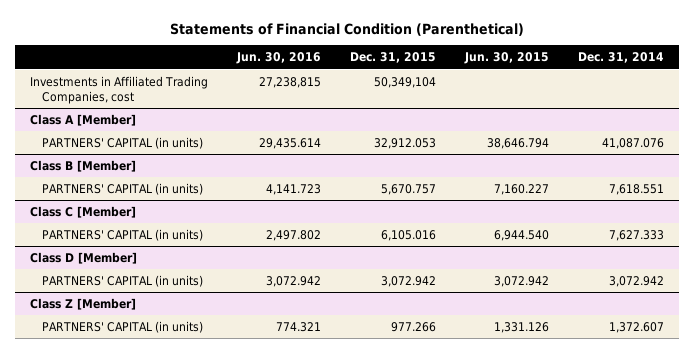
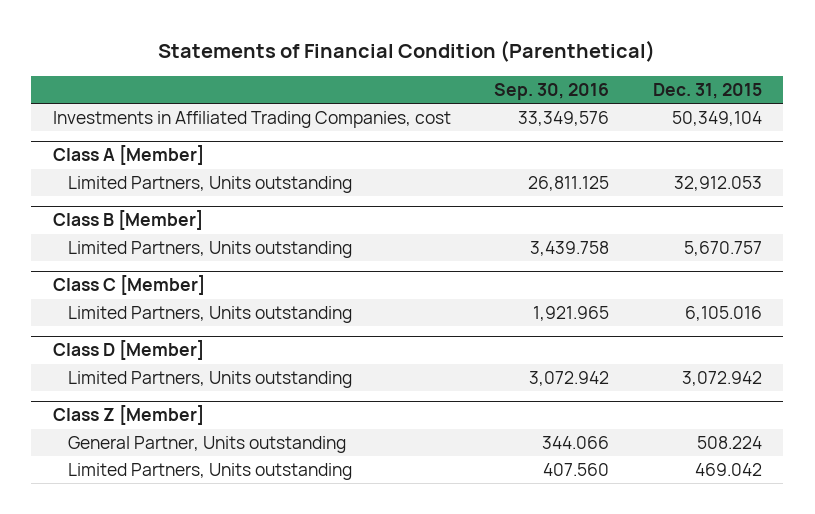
- | Jun. 30, 2016 | Dec. 31, 2015 | Jun. 30, 2015 | Dec. 31, 2014
+ | Sep. 30, 2016 | Dec. 31, 2015
@ Class A [Member]
- PARTNERS' CAPITAL (in units) | 29,435.614 | 32,912.053 | 38,646.794 | 41,087.076
+ Limited Partners, Units outstanding | 26,811.125 | 32,912.053
@ Class B [Member]
- PARTNERS' CAPITAL (in units) | 4,141.723 | 5,670.757 | 7,160.227 | 7,618.551
+ Limited Partners, Units outstanding | 3,439.758 | 5,670.757
@ Class C [Member]
- PARTNERS' CAPITAL (in units) | 2,497.802 | 6,105.016 | 6,944.540 | 7,627.333
+ Limited Partners, Units outstanding | 1,921.965 | 6,105.016
@ Class D [Member]
- PARTNERS' CAPITAL (in units) | 3,072.942 | 3,072.942 | 3,072.942 | 3,072.942
+ Limited Partners, Units outstanding | 3,072.942 | 3,072.942
@ Class Z [Member]
- PARTNERS' CAPITAL (in units) | 774.321 | 977.266 | 1,331.126 | 1,372.607
+ General Partner, Units outstanding | 344.066 | 508.224
+ Limited Partners, Units outstanding | 407.560 | 469.042

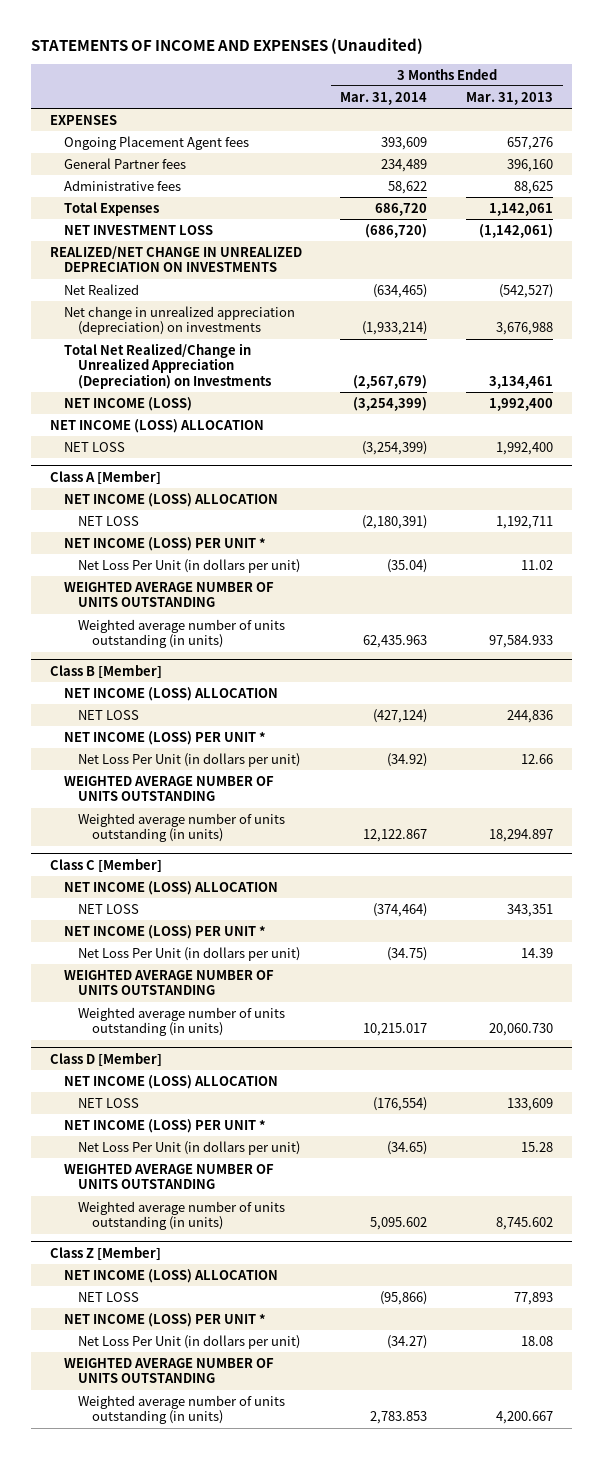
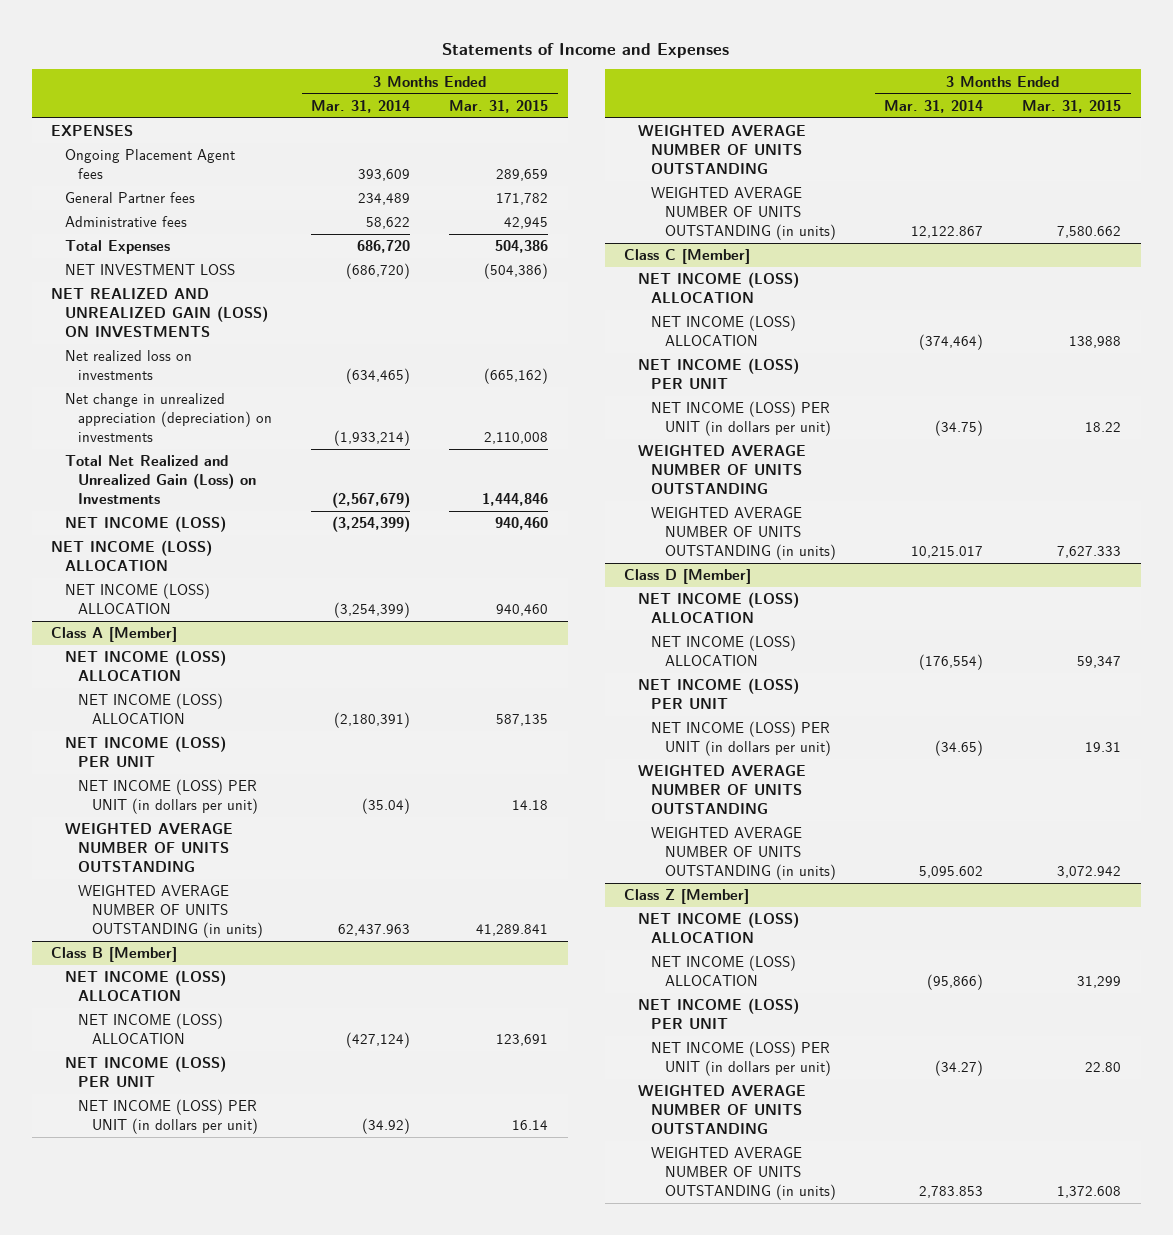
- STATEMENTS OF INCOME AND EXPENSES (Unaudited)
+ Statements of Income and Expenses
- | 3 Months Ended Mar. 31, 2014 | 3 Months Ended Mar. 31, 2013
+ | 3 Months Ended Mar. 31, 2014 | 3 Months Ended Mar. 31, 2015
- REALIZED/NET CHANGE IN UNREALIZED DEPRECIATION ON INVESTMENTS
- Net Realized | (634,465) | (542,527)
+ NET REALIZED AND UNREALIZED GAIN (LOSS) ON INVESTMENTS
+ Net realized loss on investments | (634,465) | (665,162)
- Total Net Realized/Change in Unrealized Appreciation (Depreciation) on Investments | (2,567,679) | 3,134,461
+ Total Net Realized and Unrealized Gain (Loss) on Investments | (2,567,679) | 1,444,846
- NET LOSS | (3,254,399) | 1,992,400
+ NET INCOME (LOSS) ALLOCATION | (3,254,399) | 940,460
@ Class A [Member]
- NET LOSS | (2,180,391) | 1,192,711
- NET INCOME (LOSS) PER UNIT *
- Net Loss Per Unit (in dollars per unit) | (35.04) | 11.02
+ NET INCOME (LOSS) ALLOCATION | (2,180,391) | 587,135
+ NET INCOME (LOSS) PER UNIT
+ NET INCOME (LOSS) PER UNIT (in dollars per unit) | (35.04) | 14.18
- Weighted average number of units outstanding (in units) | 62,435.963 | 97,584.933
+ WEIGHTED AVERAGE NUMBER OF UNITS OUTSTANDING (in units) | 62,437.963 | 41,289.841
@ Class B [Member]
- NET LOSS | (427,124) | 244,836
- NET INCOME (LOSS) PER UNIT *
- Net Loss Per Unit (in dollars per unit) | (34.92) | 12.66
+ NET INCOME (LOSS) ALLOCATION | (427,124) | 123,691
+ NET INCOME (LOSS) PER UNIT
+ NET INCOME (LOSS) PER UNIT (in dollars per unit) | (34.92) | 16.14
- Weighted average number of units outstanding (in units) | 12,122.867 | 18,294.897
+ WEIGHTED AVERAGE NUMBER OF UNITS OUTSTANDING (in units) | 12,122.867 | 7,580.662
@ Class C [Member]
- NET LOSS | (374,464) | 343,351
- NET INCOME (LOSS) PER UNIT *
- Net Loss Per Unit (in dollars per unit) | (34.75) | 14.39
+ NET INCOME (LOSS) ALLOCATION | (374,464) | 138,988
+ NET INCOME (LOSS) PER UNIT
+ NET INCOME (LOSS) PER UNIT (in dollars per unit) | (34.75) | 18.22
- Weighted average number of units outstanding (in units) | 10,215.017 | 20,060.730
+ WEIGHTED AVERAGE NUMBER OF UNITS OUTSTANDING (in units) | 10,215.017 | 7,627.333
@ Class D [Member]
- NET LOSS | (176,554) | 133,609
- NET INCOME (LOSS) PER UNIT *
- Net Loss Per Unit (in dollars per unit) | (34.65) | 15.28
+ NET INCOME (LOSS) ALLOCATION | (176,554) | 59,347
+ NET INCOME (LOSS) PER UNIT
+ NET INCOME (LOSS) PER UNIT (in dollars per unit) | (34.65) | 19.31
- Weighted average number of units outstanding (in units) | 5,095.602 | 8,745.602
+ WEIGHTED AVERAGE NUMBER OF UNITS OUTSTANDING (in units) | 5,095.602 | 3,072.942
@ Class Z [Member]
- NET LOSS | (95,866) | 77,893
- NET INCOME (LOSS) PER UNIT *
- Net Loss Per Unit (in dollars per unit) | (34.27) | 18.08
+ NET INCOME (LOSS) ALLOCATION | (95,866) | 31,299
+ NET INCOME (LOSS) PER UNIT
+ NET INCOME (LOSS) PER UNIT (in dollars per unit) | (34.27) | 22.80
- Weighted average number of units outstanding (in units) | 2,783.853 | 4,200.667
+ WEIGHTED AVERAGE NUMBER OF UNITS OUTSTANDING (in units) | 2,783.853 | 1,372.608

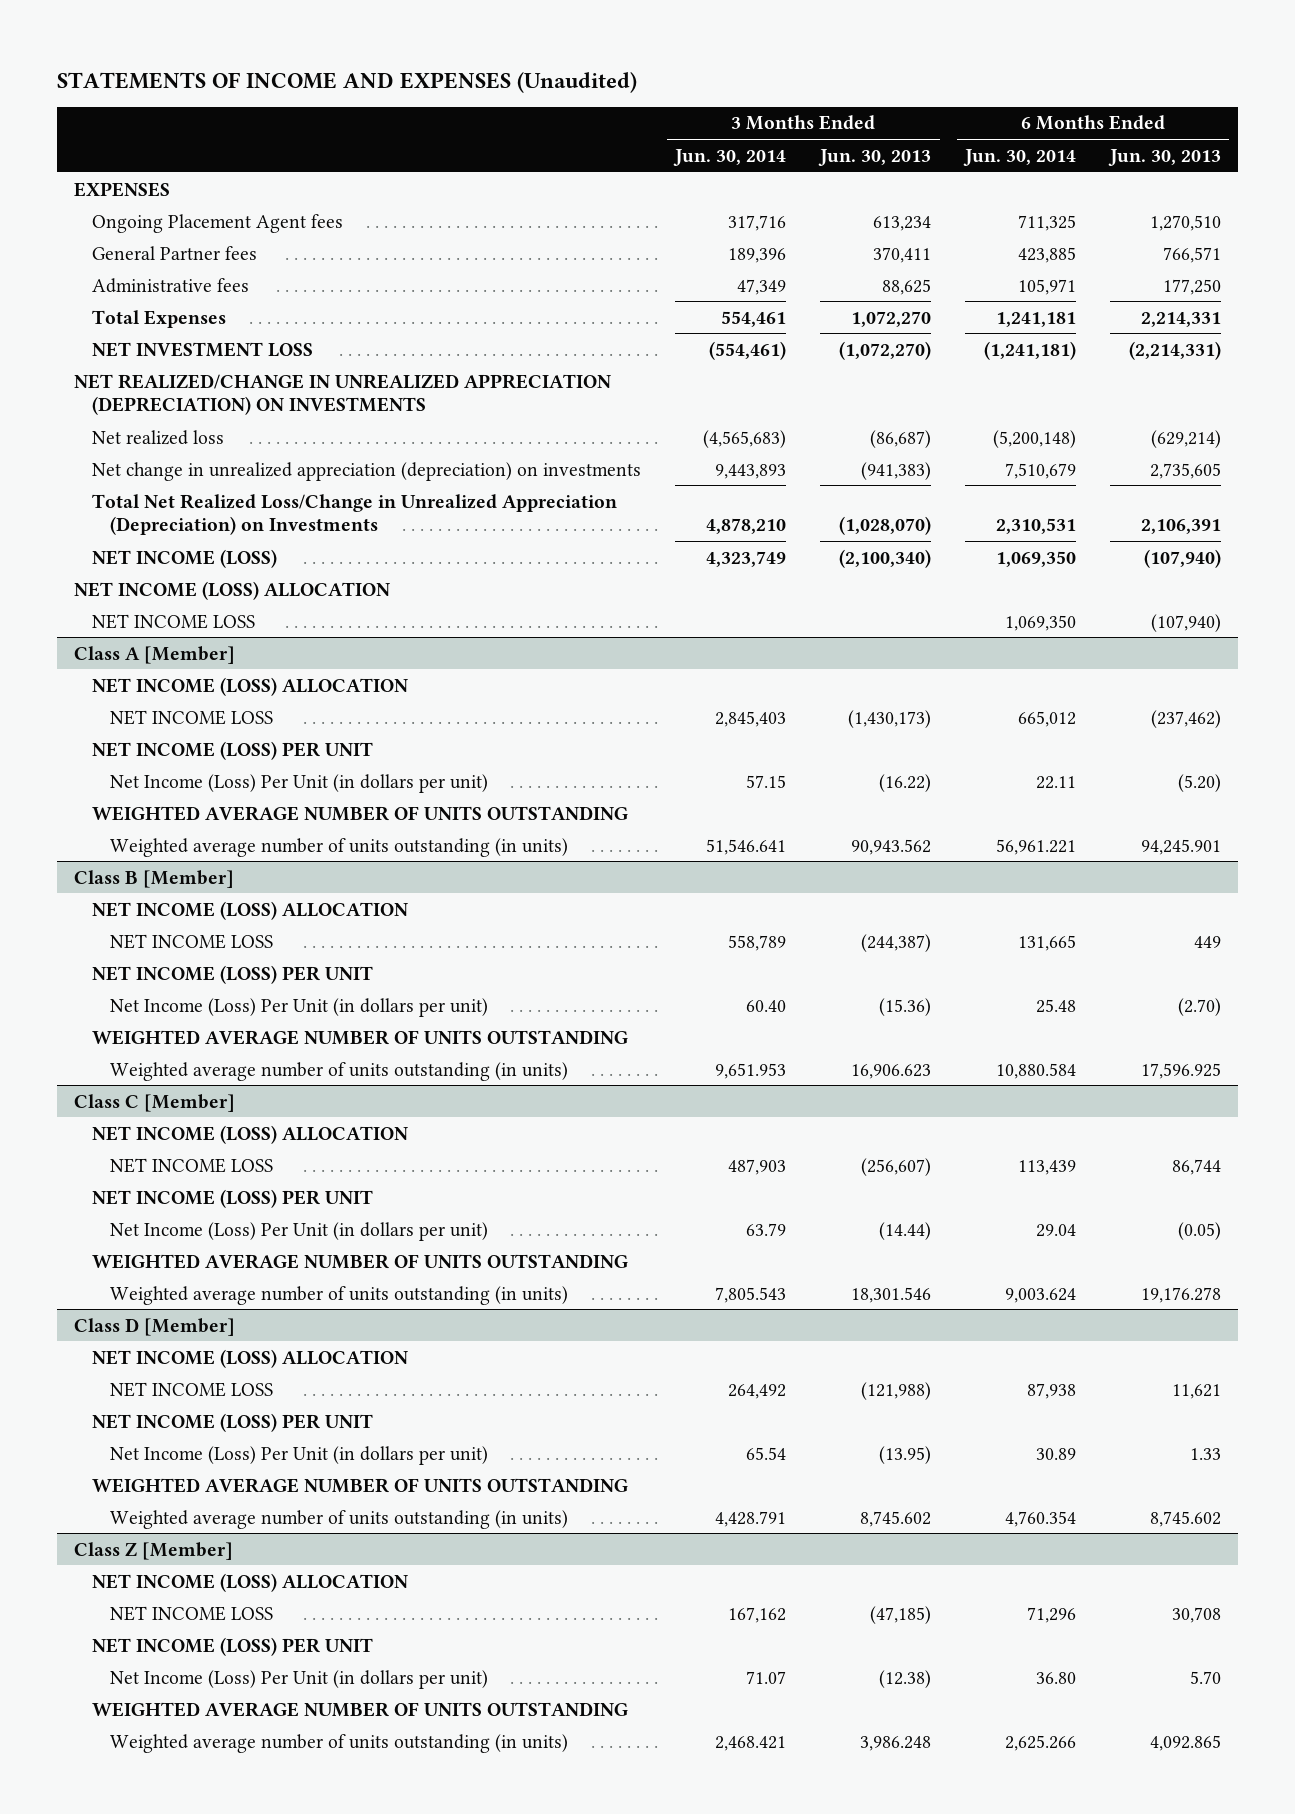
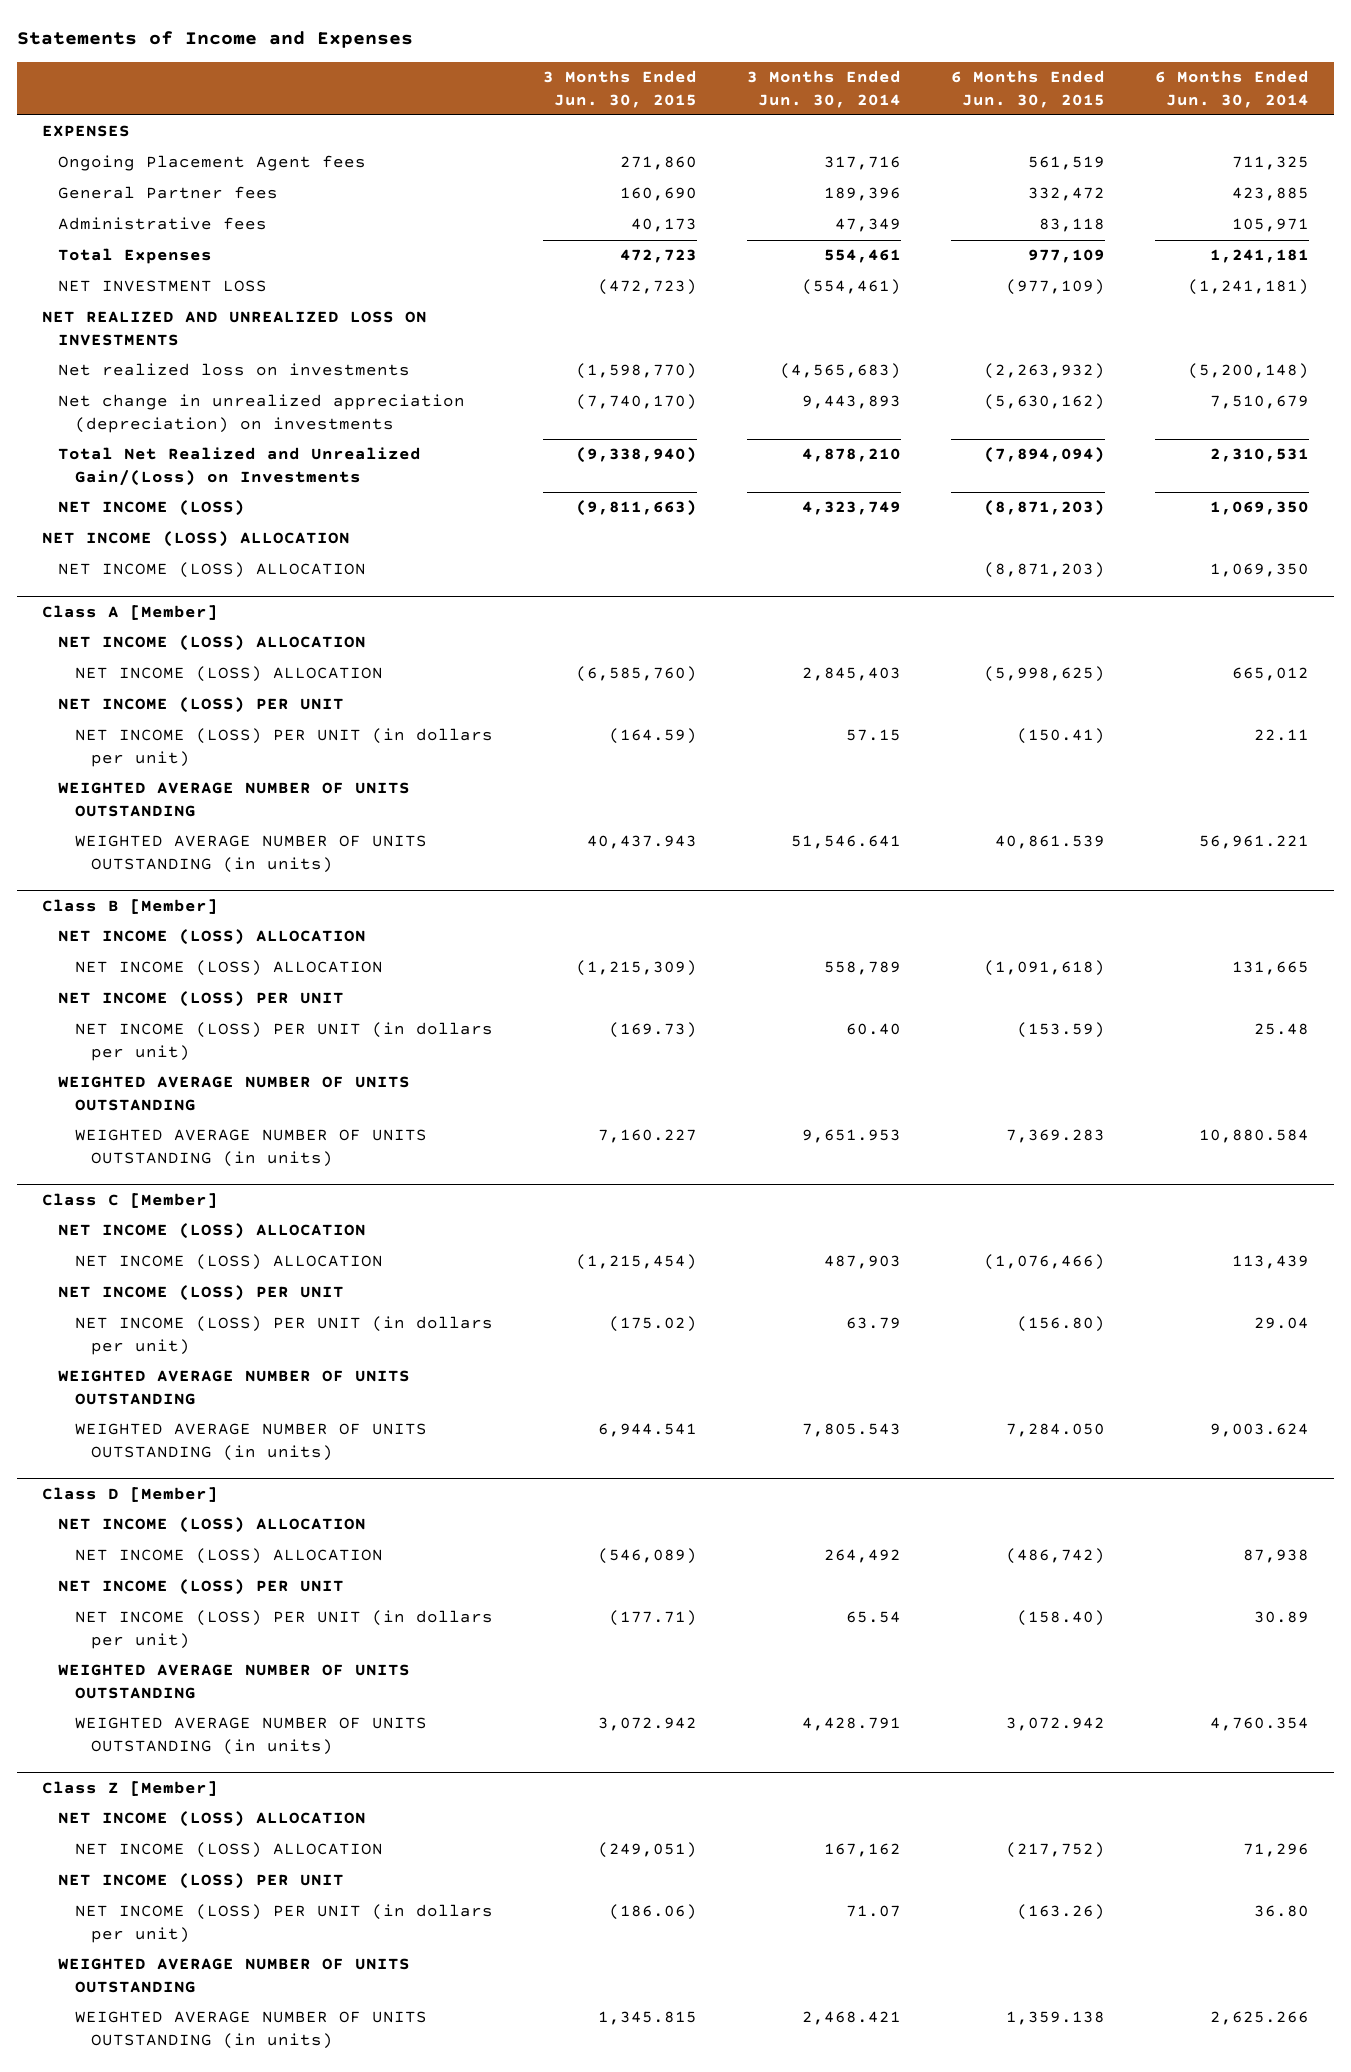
- STATEMENTS OF INCOME AND EXPENSES (Unaudited)
+ Statements of Income and Expenses
- | 3 Months Ended Jun. 30, 2014 | 3 Months Ended Jun. 30, 2013 | 6 Months Ended Jun. 30, 2014 | 6 Months Ended Jun. 30, 2013
+ | 3 Months Ended Jun. 30, 2015 | 3 Months Ended Jun. 30, 2014 | 6 Months Ended Jun. 30, 2015 | 6 Months Ended Jun. 30, 2014
- NET REALIZED/CHANGE IN UNREALIZED APPRECIATION (DEPRECIATION) ON INVESTMENTS
- Net realized loss | (4,565,683) | (86,687) | (5,200,148) | (629,214)
+ NET REALIZED AND UNREALIZED LOSS ON INVESTMENTS
+ Net realized loss on investments | (1,598,770) | (4,565,683) | (2,263,932) | (5,200,148)
- Total Net Realized Loss/Change in Unrealized Appreciation (Depreciation) on Investments | 4,878,210 | (1,028,070) | 2,310,531 | 2,106,391
+ Total Net Realized and Unrealized Gain/(Loss) on Investments | (9,338,940) | 4,878,210 | (7,894,094) | 2,310,531
- NET INCOME LOSS | | | 1,069,350 | (107,940)
+ NET INCOME (LOSS) ALLOCATION | | | (8,871,203) | 1,069,350
@ Class A [Member]
- NET INCOME LOSS | 2,845,403 | (1,430,173) | 665,012 | (237,462)
+ NET INCOME (LOSS) ALLOCATION | (6,585,760) | 2,845,403 | (5,998,625) | 665,012
- Net Income (Loss) Per Unit (in dollars per unit) | 57.15 | (16.22) | 22.11 | (5.20)
+ NET INCOME (LOSS) PER UNIT (in dollars per unit) | (164.59) | 57.15 | (150.41) | 22.11
- Weighted average number of units outstanding (in units) | 51,546.641 | 90,943.562 | 56,961.221 | 94,245.901
+ WEIGHTED AVERAGE NUMBER OF UNITS OUTSTANDING (in units) | 40,437.943 | 51,546.641 | 40,861.539 | 56,961.221
@ Class B [Member]
- NET INCOME LOSS | 558,789 | (244,387) | 131,665 | 449
+ NET INCOME (LOSS) ALLOCATION | (1,215,309) | 558,789 | (1,091,618) | 131,665
- Net Income (Loss) Per Unit (in dollars per unit) | 60.40 | (15.36) | 25.48 | (2.70)
+ NET INCOME (LOSS) PER UNIT (in dollars per unit) | (169.73) | 60.40 | (153.59) | 25.48
- Weighted average number of units outstanding (in units) | 9,651.953 | 16,906.623 | 10,880.584 | 17,596.925
+ WEIGHTED AVERAGE NUMBER OF UNITS OUTSTANDING (in units) | 7,160.227 | 9,651.953 | 7,369.283 | 10,880.584
@ Class C [Member]
- NET INCOME LOSS | 487,903 | (256,607) | 113,439 | 86,744
+ NET INCOME (LOSS) ALLOCATION | (1,215,454) | 487,903 | (1,076,466) | 113,439
- Net Income (Loss) Per Unit (in dollars per unit) | 63.79 | (14.44) | 29.04 | (0.05)
+ NET INCOME (LOSS) PER UNIT (in dollars per unit) | (175.02) | 63.79 | (156.80) | 29.04
- Weighted average number of units outstanding (in units) | 7,805.543 | 18,301.546 | 9,003.624 | 19,176.278
+ WEIGHTED AVERAGE NUMBER OF UNITS OUTSTANDING (in units) | 6,944.541 | 7,805.543 | 7,284.050 | 9,003.624
@ Class D [Member]
- NET INCOME LOSS | 264,492 | (121,988) | 87,938 | 11,621
+ NET INCOME (LOSS) ALLOCATION | (546,089) | 264,492 | (486,742) | 87,938
- Net Income (Loss) Per Unit (in dollars per unit) | 65.54 | (13.95) | 30.89 | 1.33
+ NET INCOME (LOSS) PER UNIT (in dollars per unit) | (177.71) | 65.54 | (158.40) | 30.89
- Weighted average number of units outstanding (in units) | 4,428.791 | 8,745.602 | 4,760.354 | 8,745.602
+ WEIGHTED AVERAGE NUMBER OF UNITS OUTSTANDING (in units) | 3,072.942 | 4,428.791 | 3,072.942 | 4,760.354
@ Class Z [Member]
- NET INCOME LOSS | 167,162 | (47,185) | 71,296 | 30,708
+ NET INCOME (LOSS) ALLOCATION | (249,051) | 167,162 | (217,752) | 71,296
- Net Income (Loss) Per Unit (in dollars per unit) | 71.07 | (12.38) | 36.80 | 5.70
+ NET INCOME (LOSS) PER UNIT (in dollars per unit) | (186.06) | 71.07 | (163.26) | 36.80
- Weighted average number of units outstanding (in units) | 2,468.421 | 3,986.248 | 2,625.266 | 4,092.865
+ WEIGHTED AVERAGE NUMBER OF UNITS OUTSTANDING (in units) | 1,345.815 | 2,468.421 | 1,359.138 | 2,625.266

